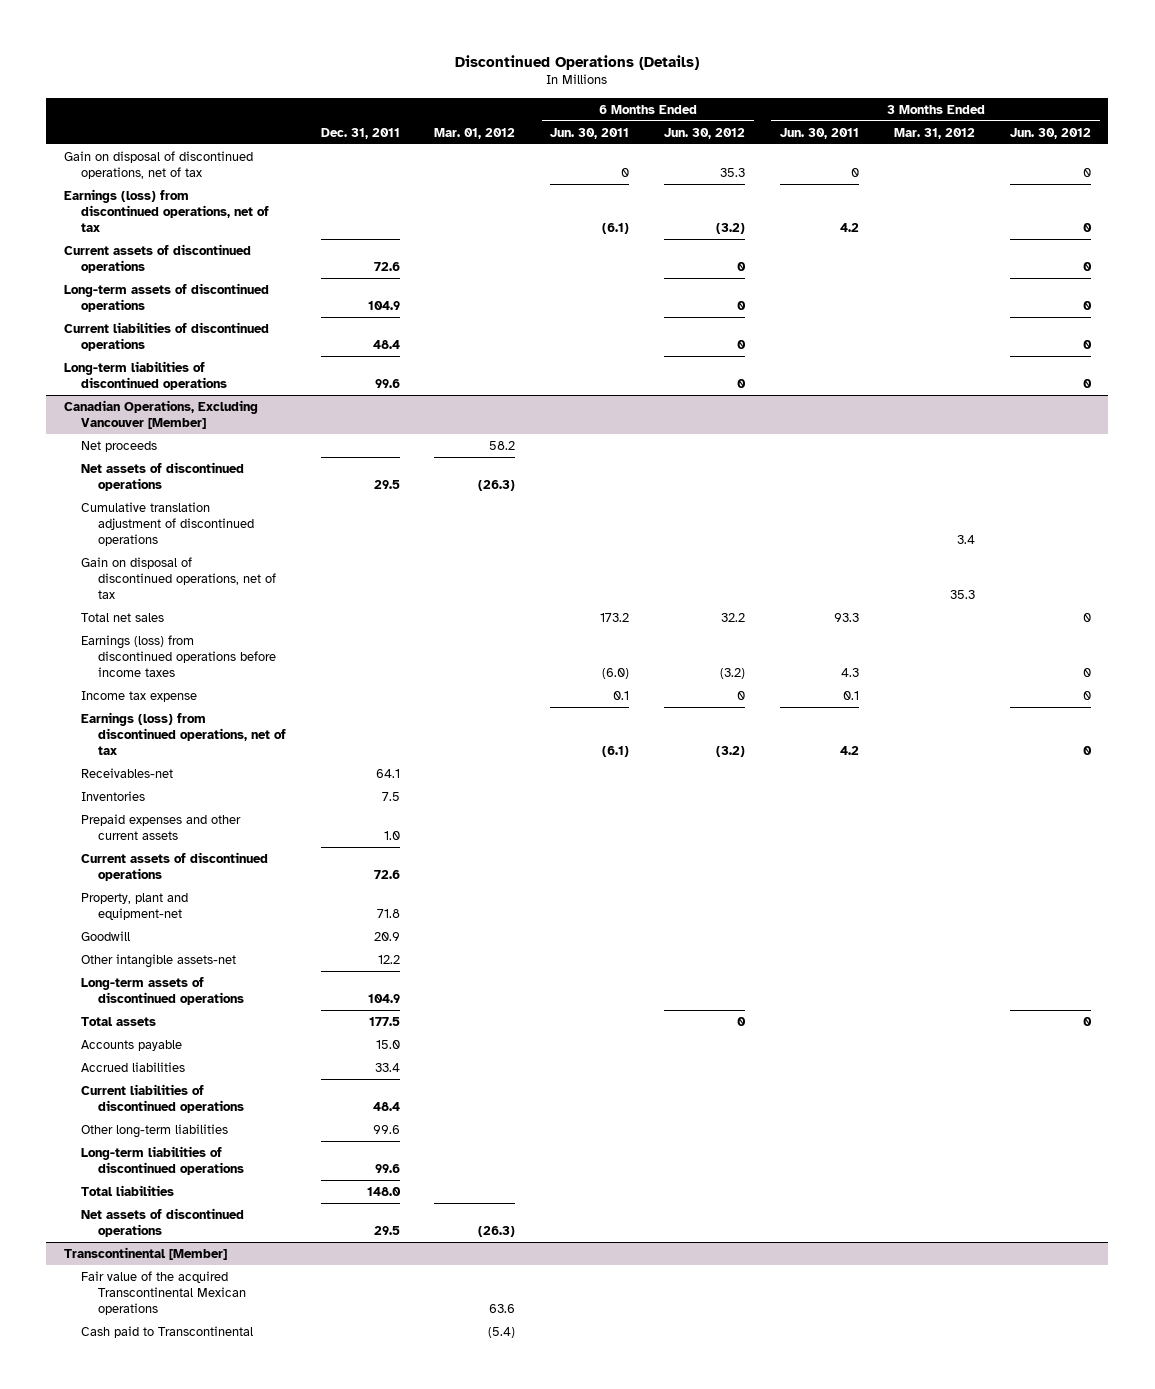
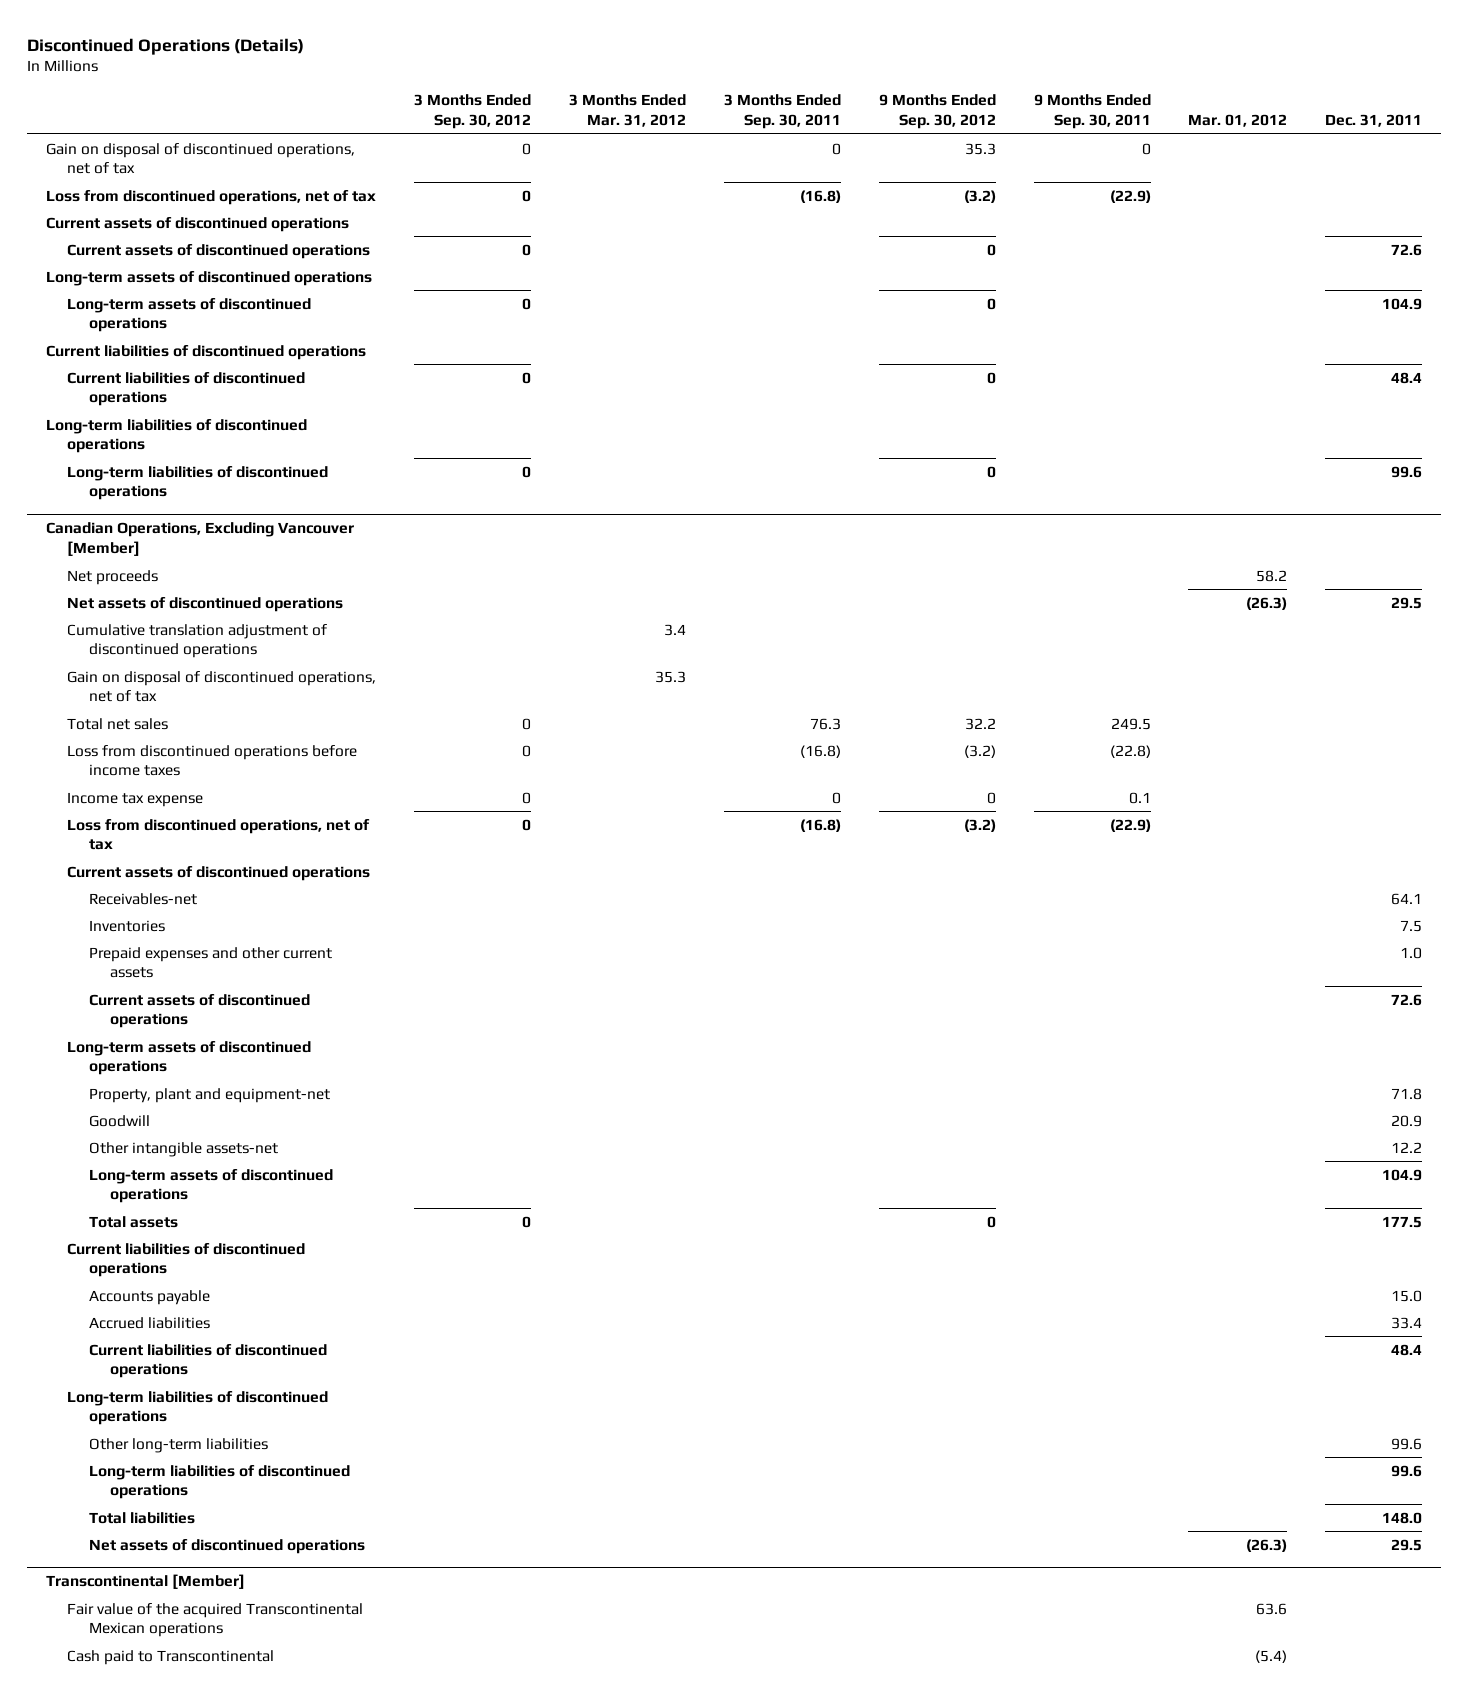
- | Dec. 31, 2011 | Mar. 01, 2012 | 6 Months Ended Jun. 30, 2011 | 6 Months Ended Jun. 30, 2012 | 3 Months Ended Jun. 30, 2011 | 3 Months Ended Mar. 31, 2012 | 3 Months Ended Jun. 30, 2012
+ | 3 Months Ended Sep. 30, 2012 | 3 Months Ended Mar. 31, 2012 | 3 Months Ended Sep. 30, 2011 | 9 Months Ended Sep. 30, 2012 | 9 Months Ended Sep. 30, 2011 | Mar. 01, 2012 | Dec. 31, 2011
- Earnings (loss) from discontinued operations, net of tax | | | (6.1) | (3.2) | 4.2 | | 0
+ Loss from discontinued operations, net of tax | 0 | | (16.8) | (3.2) | (22.9) | |
+ Current assets of discontinued operations
+ Long-term assets of discontinued operations
+ Current liabilities of discontinued operations
+ Long-term liabilities of discontinued operations
@ Canadian Operations, Excluding Vancouver [Member]
- Earnings (loss) from discontinued operations before income taxes | | | (6.0) | (3.2) | 4.3 | | 0
+ Loss from discontinued operations before income taxes | 0 | | (16.8) | (3.2) | (22.8) | |
- Earnings (loss) from discontinued operations, net of tax | | | (6.1) | (3.2) | 4.2 | | 0
+ Loss from discontinued operations, net of tax | 0 | | (16.8) | (3.2) | (22.9) | |
+ Current assets of discontinued operations
+ Long-term assets of discontinued operations
+ Current liabilities of discontinued operations
+ Long-term liabilities of discontinued operations

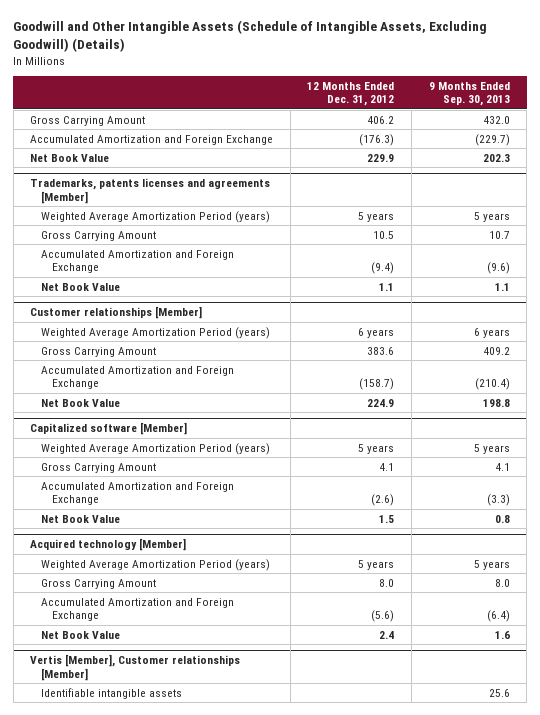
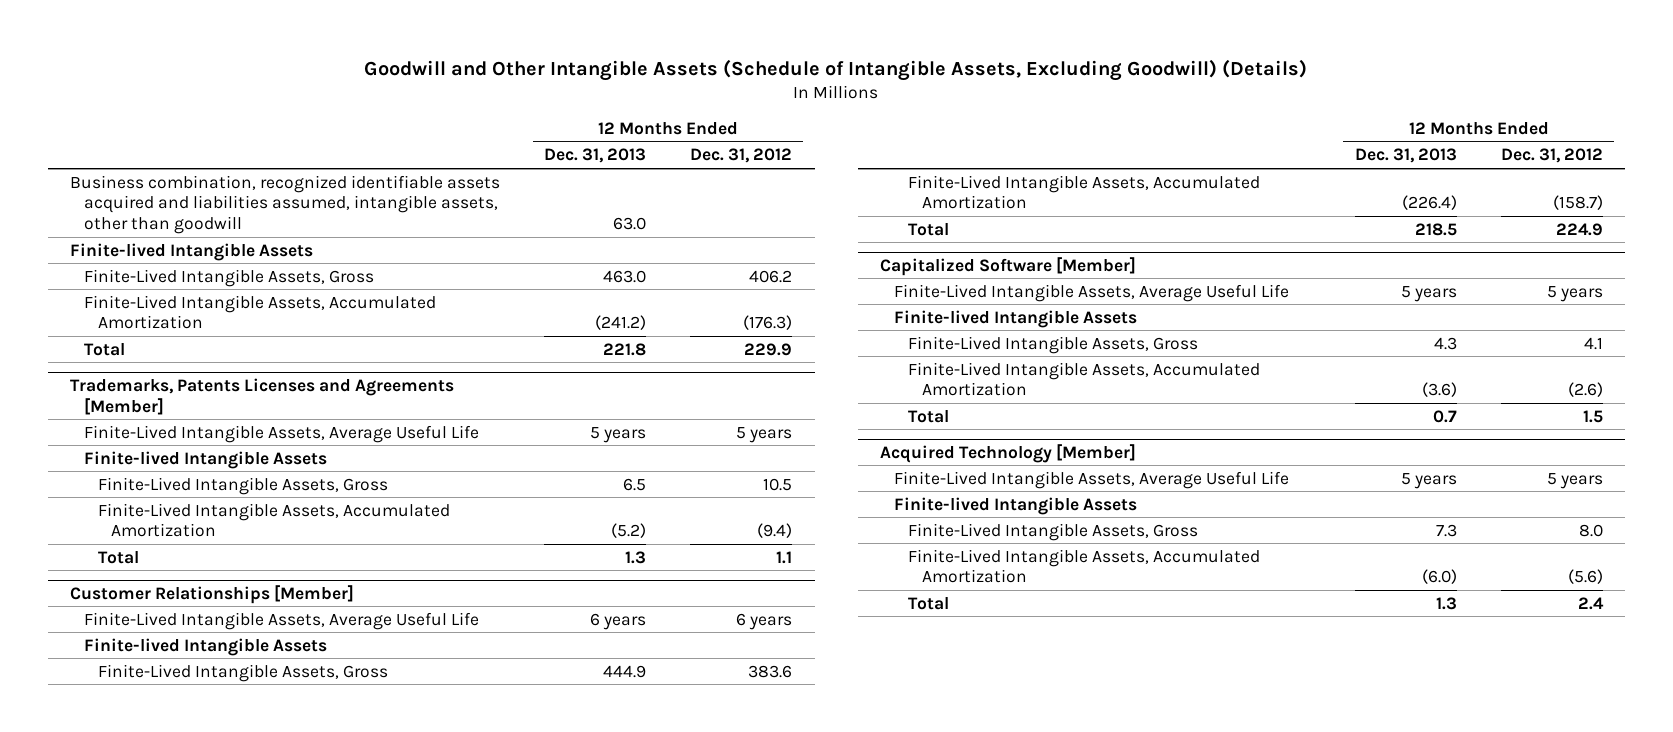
- | 12 Months Ended Dec. 31, 2012 | 9 Months Ended Sep. 30, 2013
+ | 12 Months Ended Dec. 31, 2013 | 12 Months Ended Dec. 31, 2012
- Gross Carrying Amount | 406.2 | 432.0
- Accumulated Amortization and Foreign Exchange | (176.3) | (229.7)
- Net Book Value | 229.9 | 202.3
- Trademarks, patents licenses and agreements [Member]
- Weighted Average Amortization Period (years) | 5 years | 5 years
- Gross Carrying Amount | 10.5 | 10.7
- Accumulated Amortization and Foreign Exchange | (9.4) | (9.6)
- Net Book Value | 1.1 | 1.1
- Customer relationships [Member]
- Weighted Average Amortization Period (years) | 6 years | 6 years
- Gross Carrying Amount | 383.6 | 409.2
- Accumulated Amortization and Foreign Exchange | (158.7) | (210.4)
- Net Book Value | 224.9 | 198.8
- Capitalized software [Member]
- Weighted Average Amortization Period (years) | 5 years | 5 years
- Gross Carrying Amount | 4.1 | 4.1
- Accumulated Amortization and Foreign Exchange | (2.6) | (3.3)
- Net Book Value | 1.5 | 0.8
- Acquired technology [Member]
- Weighted Average Amortization Period (years) | 5 years | 5 years
- Gross Carrying Amount | 8.0 | 8.0
- Accumulated Amortization and Foreign Exchange | (5.6) | (6.4)
- Net Book Value | 2.4 | 1.6
- Vertis [Member], Customer relationships [Member]
- Identifiable intangible assets | | 25.6
+ Business combination, recognized identifiable assets acquired and liabilities assumed, intangible assets, other than goodwill | 63.0 |
+ Finite-lived Intangible Assets
+ Finite-Lived Intangible Assets, Gross | 463.0 | 406.2
+ Finite-Lived Intangible Assets, Accumulated Amortization | (241.2) | (176.3)
+ Total | 221.8 | 229.9
+ Trademarks, Patents Licenses and Agreements [Member]
+ Finite-Lived Intangible Assets, Average Useful Life | 5 years | 5 years
+ Finite-lived Intangible Assets
+ Finite-Lived Intangible Assets, Gross | 6.5 | 10.5
+ Finite-Lived Intangible Assets, Accumulated Amortization | (5.2) | (9.4)
+ Total | 1.3 | 1.1
+ Customer Relationships [Member]
+ Finite-Lived Intangible Assets, Average Useful Life | 6 years | 6 years
+ Finite-lived Intangible Assets
+ Finite-Lived Intangible Assets, Gross | 444.9 | 383.6
+ Finite-Lived Intangible Assets, Accumulated Amortization | (226.4) | (158.7)
+ Total | 218.5 | 224.9
+ Capitalized Software [Member]
+ Finite-Lived Intangible Assets, Average Useful Life | 5 years | 5 years
+ Finite-lived Intangible Assets
+ Finite-Lived Intangible Assets, Gross | 4.3 | 4.1
+ Finite-Lived Intangible Assets, Accumulated Amortization | (3.6) | (2.6)
+ Total | 0.7 | 1.5
+ Acquired Technology [Member]
+ Finite-Lived Intangible Assets, Average Useful Life | 5 years | 5 years
+ Finite-lived Intangible Assets
+ Finite-Lived Intangible Assets, Gross | 7.3 | 8.0
+ Finite-Lived Intangible Assets, Accumulated Amortization | (6.0) | (5.6)
+ Total | 1.3 | 2.4

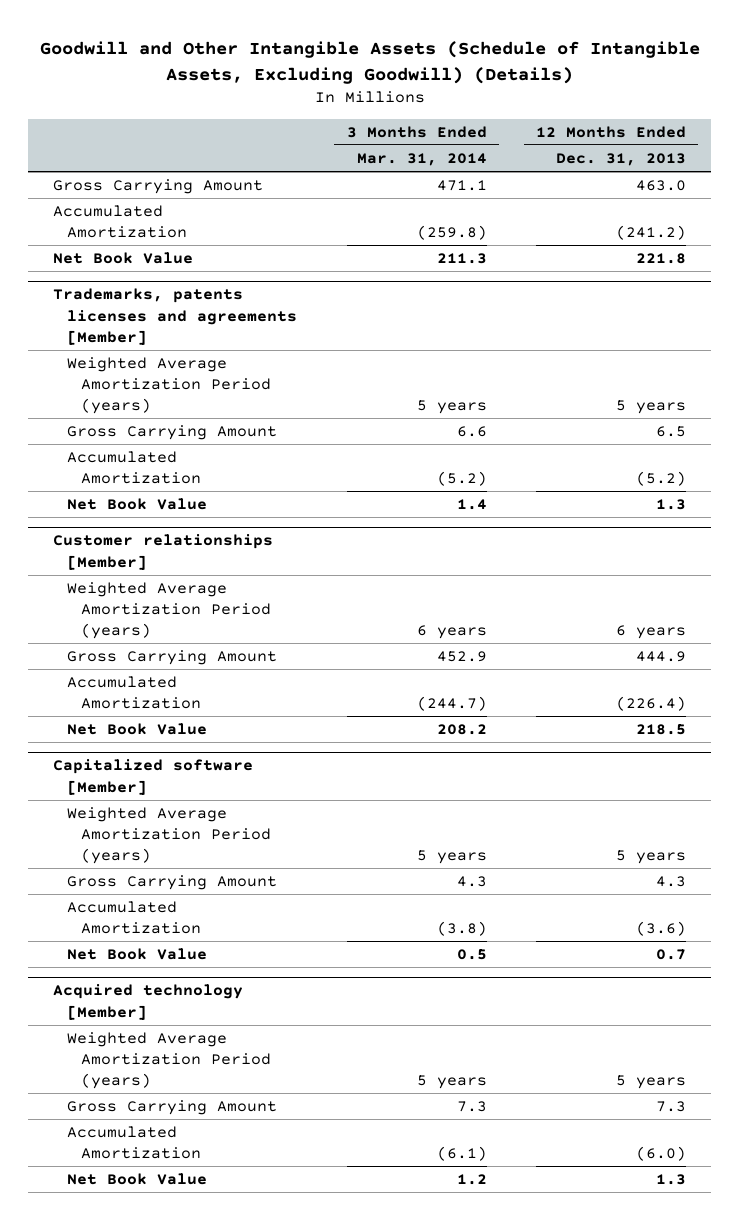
- | 12 Months Ended Dec. 31, 2013 | 12 Months Ended Dec. 31, 2012
+ | 3 Months Ended Mar. 31, 2014 | 12 Months Ended Dec. 31, 2013
- Business combination, recognized identifiable assets acquired and liabilities assumed, intangible assets, other than goodwill | 63.0 |
- Finite-lived Intangible Assets
- Finite-Lived Intangible Assets, Gross | 463.0 | 406.2
- Finite-Lived Intangible Assets, Accumulated Amortization | (241.2) | (176.3)
- Total | 221.8 | 229.9
- Trademarks, Patents Licenses and Agreements [Member]
- Finite-Lived Intangible Assets, Average Useful Life | 5 years | 5 years
- Finite-lived Intangible Assets
- Finite-Lived Intangible Assets, Gross | 6.5 | 10.5
- Finite-Lived Intangible Assets, Accumulated Amortization | (5.2) | (9.4)
- Total | 1.3 | 1.1
- Customer Relationships [Member]
- Finite-Lived Intangible Assets, Average Useful Life | 6 years | 6 years
- Finite-lived Intangible Assets
- Finite-Lived Intangible Assets, Gross | 444.9 | 383.6
- Finite-Lived Intangible Assets, Accumulated Amortization | (226.4) | (158.7)
- Total | 218.5 | 224.9
- Capitalized Software [Member]
- Finite-Lived Intangible Assets, Average Useful Life | 5 years | 5 years
- Finite-lived Intangible Assets
- Finite-Lived Intangible Assets, Gross | 4.3 | 4.1
- Finite-Lived Intangible Assets, Accumulated Amortization | (3.6) | (2.6)
- Total | 0.7 | 1.5
- Acquired Technology [Member]
- Finite-Lived Intangible Assets, Average Useful Life | 5 years | 5 years
- Finite-lived Intangible Assets
- Finite-Lived Intangible Assets, Gross | 7.3 | 8.0
- Finite-Lived Intangible Assets, Accumulated Amortization | (6.0) | (5.6)
- Total | 1.3 | 2.4
+ Gross Carrying Amount | 471.1 | 463.0
+ Accumulated Amortization | (259.8) | (241.2)
+ Net Book Value | 211.3 | 221.8
+ Trademarks, patents licenses and agreements [Member]
+ Weighted Average Amortization Period (years) | 5 years | 5 years
+ Gross Carrying Amount | 6.6 | 6.5
+ Accumulated Amortization | (5.2) | (5.2)
+ Net Book Value | 1.4 | 1.3
+ Customer relationships [Member]
+ Weighted Average Amortization Period (years) | 6 years | 6 years
+ Gross Carrying Amount | 452.9 | 444.9
+ Accumulated Amortization | (244.7) | (226.4)
+ Net Book Value | 208.2 | 218.5
+ Capitalized software [Member]
+ Weighted Average Amortization Period (years) | 5 years | 5 years
+ Gross Carrying Amount | 4.3 | 4.3
+ Accumulated Amortization | (3.8) | (3.6)
+ Net Book Value | 0.5 | 0.7
+ Acquired technology [Member]
+ Weighted Average Amortization Period (years) | 5 years | 5 years
+ Gross Carrying Amount | 7.3 | 7.3
+ Accumulated Amortization | (6.1) | (6.0)
+ Net Book Value | 1.2 | 1.3

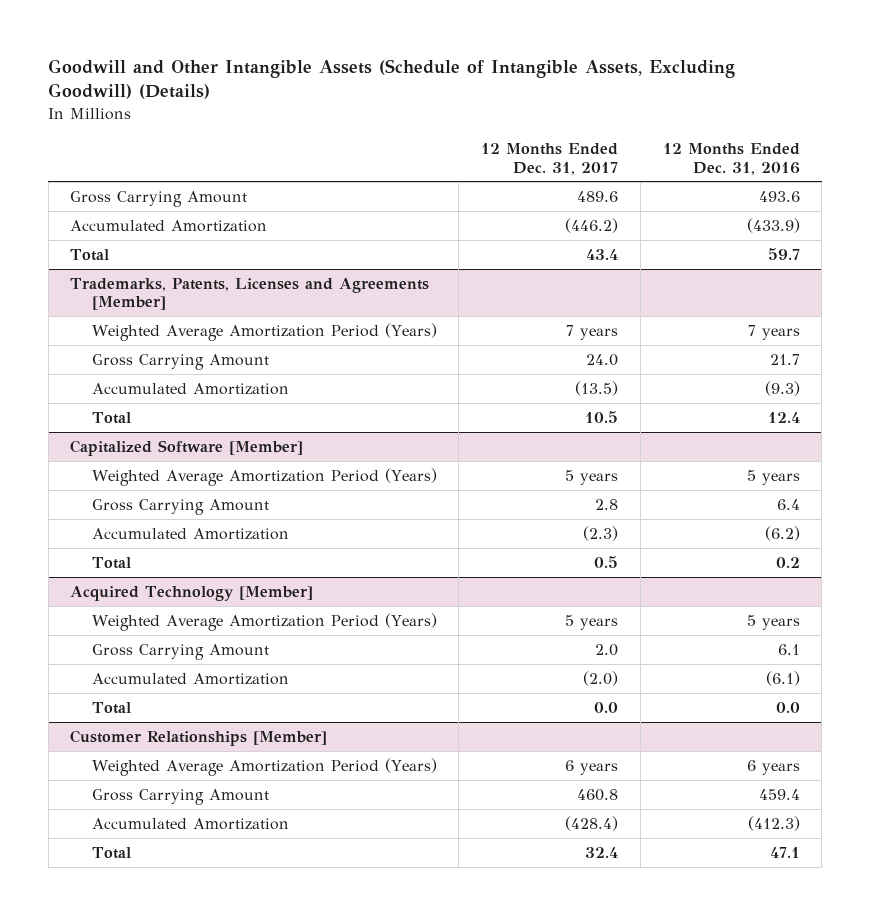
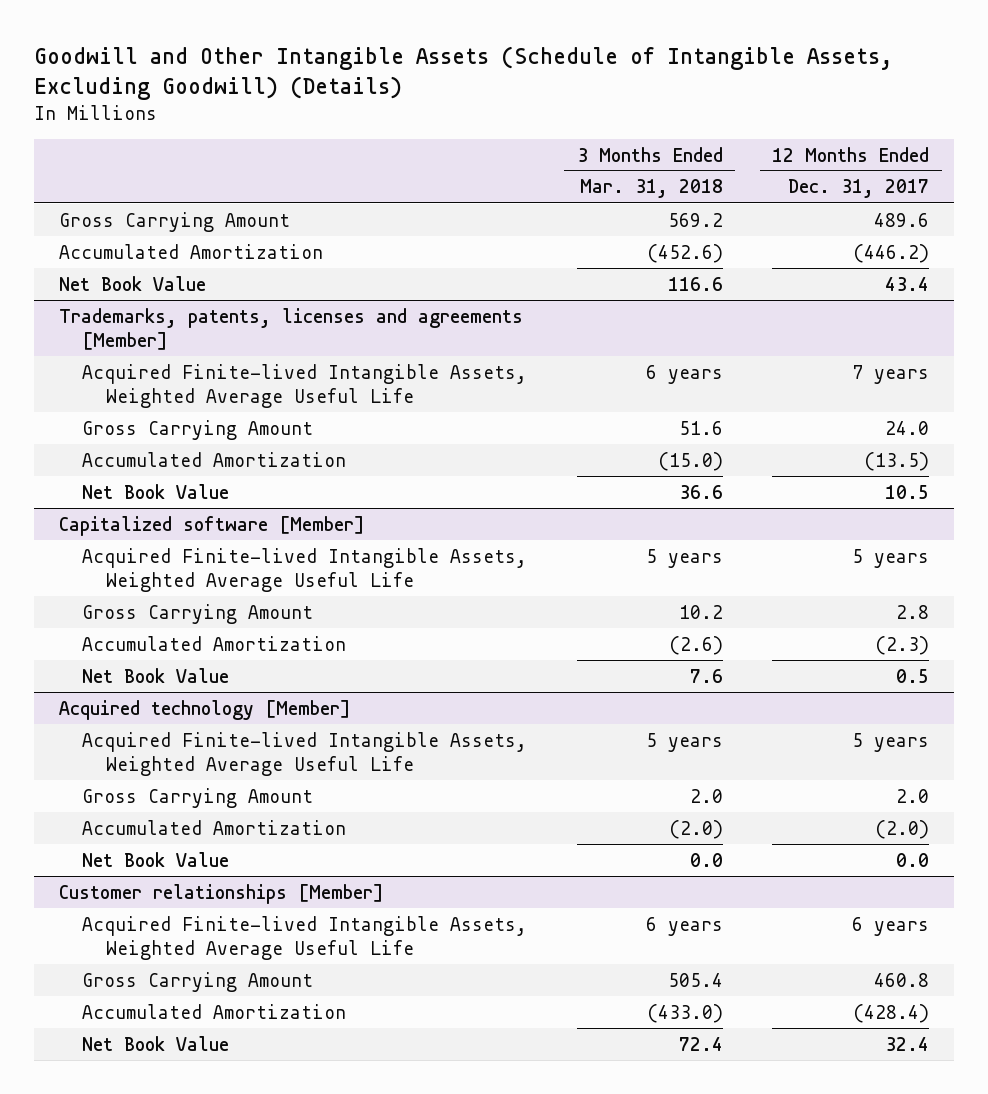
- | 12 Months Ended Dec. 31, 2017 | 12 Months Ended Dec. 31, 2016
+ | 3 Months Ended Mar. 31, 2018 | 12 Months Ended Dec. 31, 2017
- Total | 43.4 | 59.7
- Trademarks, Patents, Licenses and Agreements [Member]
- Weighted Average Amortization Period (Years) | 7 years | 7 years
+ Net Book Value | 116.6 | 43.4
+ Trademarks, patents, licenses and agreements [Member]
+ Acquired Finite-lived Intangible Assets, Weighted Average Useful Life | 6 years | 7 years
- Total | 10.5 | 12.4
- Capitalized Software [Member]
- Weighted Average Amortization Period (Years) | 5 years | 5 years
+ Net Book Value | 36.6 | 10.5
+ Capitalized software [Member]
+ Acquired Finite-lived Intangible Assets, Weighted Average Useful Life | 5 years | 5 years
- Total | 0.5 | 0.2
- Acquired Technology [Member]
- Weighted Average Amortization Period (Years) | 5 years | 5 years
+ Net Book Value | 7.6 | 0.5
+ Acquired technology [Member]
+ Acquired Finite-lived Intangible Assets, Weighted Average Useful Life | 5 years | 5 years
- Total | 0.0 | 0.0
- Customer Relationships [Member]
- Weighted Average Amortization Period (Years) | 6 years | 6 years
+ Net Book Value | 0.0 | 0.0
+ Customer relationships [Member]
+ Acquired Finite-lived Intangible Assets, Weighted Average Useful Life | 6 years | 6 years
- Total | 32.4 | 47.1
+ Net Book Value | 72.4 | 32.4

